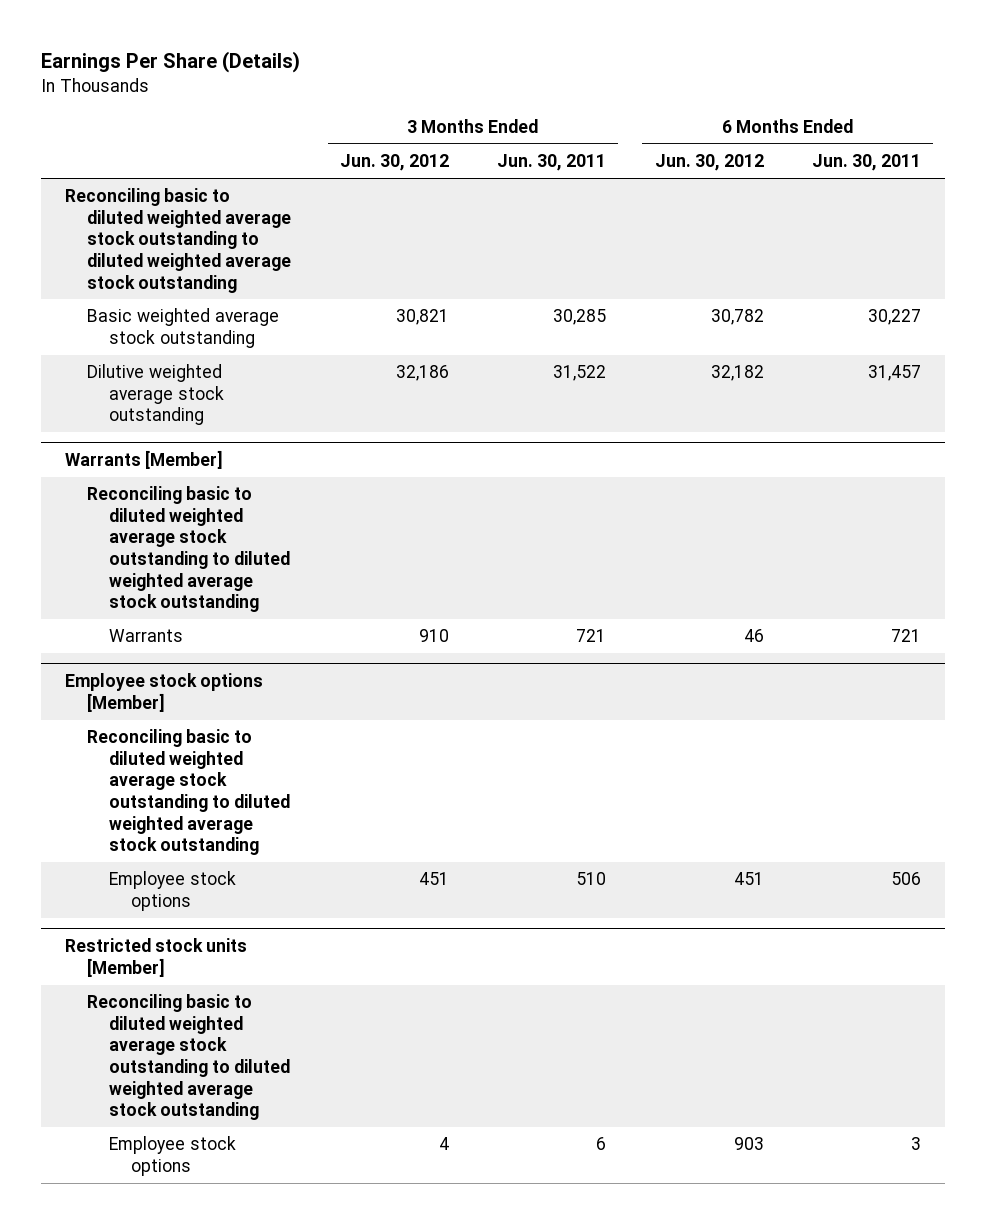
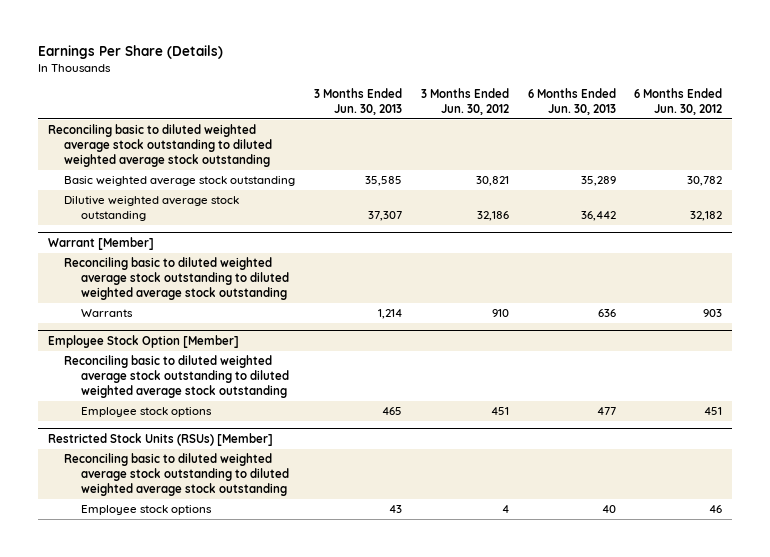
- | 3 Months Ended Jun. 30, 2012 | 3 Months Ended Jun. 30, 2011 | 6 Months Ended Jun. 30, 2012 | 6 Months Ended Jun. 30, 2011
+ | 3 Months Ended Jun. 30, 2013 | 3 Months Ended Jun. 30, 2012 | 6 Months Ended Jun. 30, 2013 | 6 Months Ended Jun. 30, 2012
- Warrants [Member]
+ Warrant [Member]
- Warrants | 910 | 721 | 46 | 721
- Employee stock options [Member]
+ Warrants | 1,214 | 910 | 636 | 903
+ Employee Stock Option [Member]
- Restricted stock units [Member]
+ Restricted Stock Units (RSUs) [Member]
- Employee stock options | 4 | 6 | 903 | 3
+ Employee stock options | 43 | 4 | 40 | 46

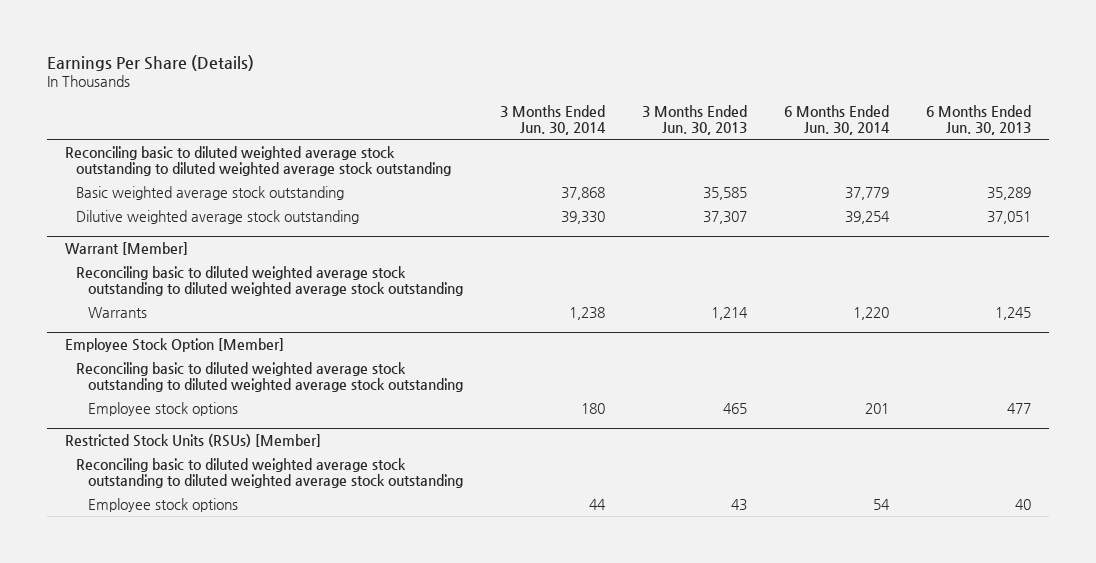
- | 3 Months Ended Jun. 30, 2013 | 3 Months Ended Jun. 30, 2012 | 6 Months Ended Jun. 30, 2013 | 6 Months Ended Jun. 30, 2012
+ | 3 Months Ended Jun. 30, 2014 | 3 Months Ended Jun. 30, 2013 | 6 Months Ended Jun. 30, 2014 | 6 Months Ended Jun. 30, 2013
- Dilutive weighted average stock outstanding | 37,307 | 32,186 | 36,442 | 32,182
+ Dilutive weighted average stock outstanding | 39,330 | 37,307 | 39,254 | 37,051
@ Warrant [Member]
- Warrants | 1,214 | 910 | 636 | 903
+ Warrants | 1,238 | 1,214 | 1,220 | 1,245

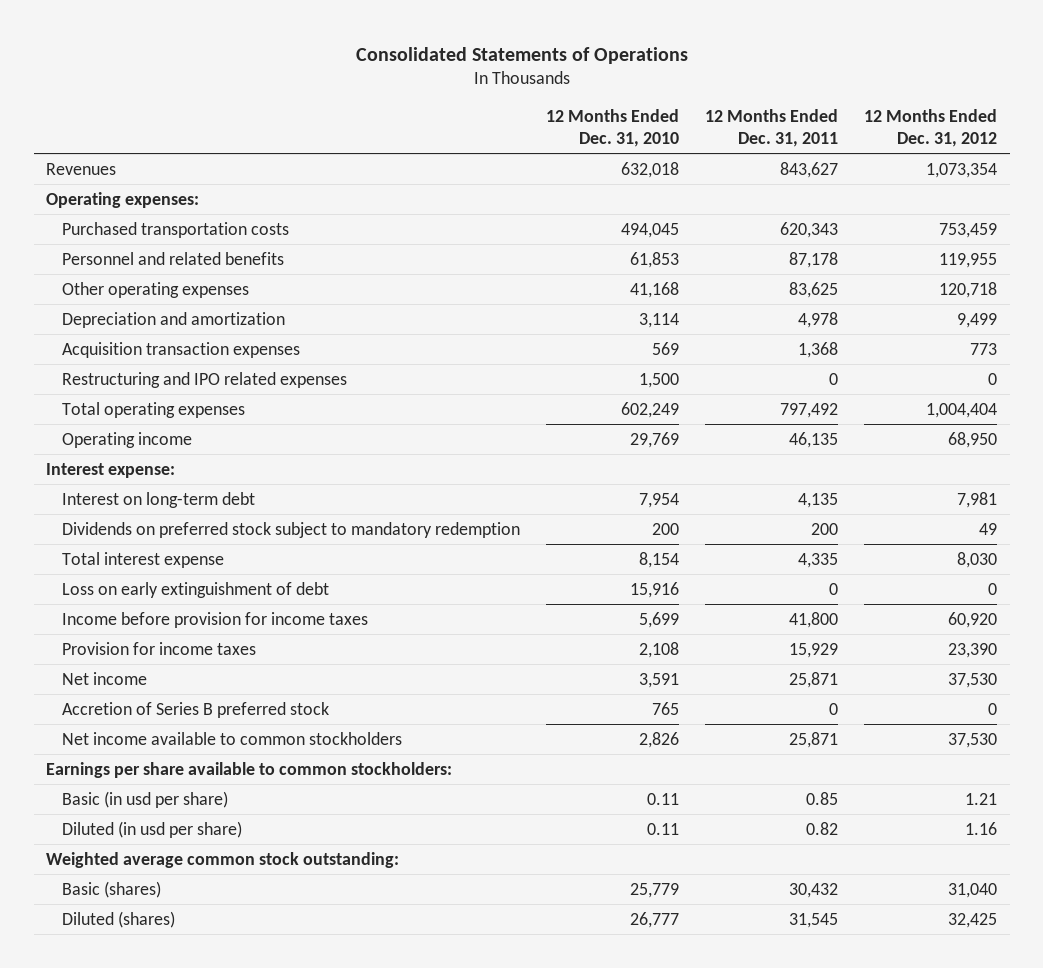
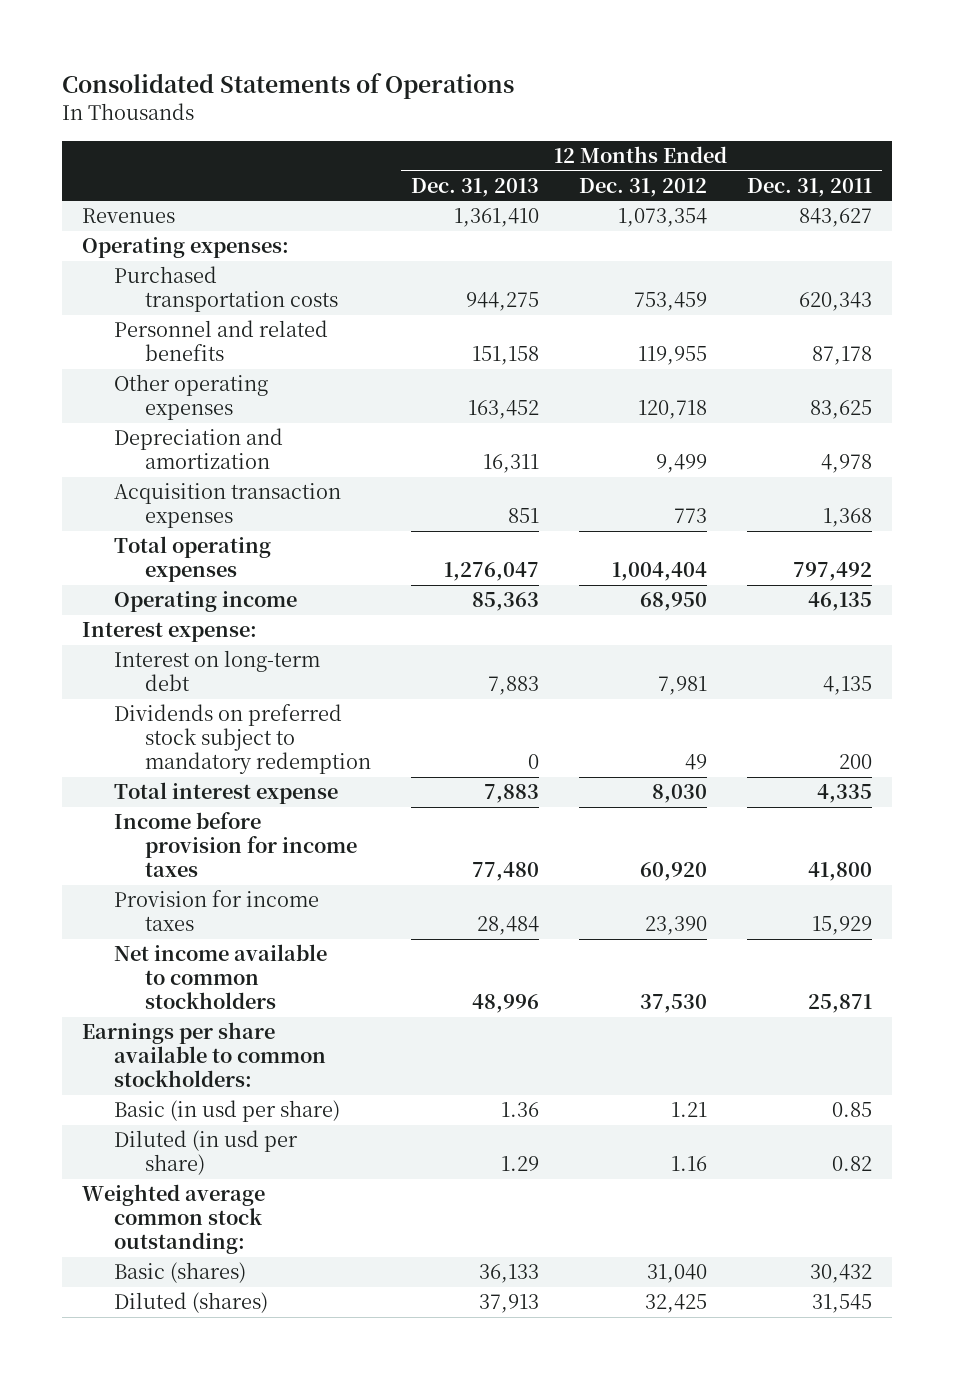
- | 12 Months Ended Dec. 31, 2010 | 12 Months Ended Dec. 31, 2011 | 12 Months Ended Dec. 31, 2012
+ | 12 Months Ended Dec. 31, 2013 | 12 Months Ended Dec. 31, 2012 | 12 Months Ended Dec. 31, 2011
- Restructuring and IPO related expenses | 1,500 | 0 | 0
- Loss on early extinguishment of debt | 15,916 | 0 | 0
- Net income | 3,591 | 25,871 | 37,530
- Accretion of Series B preferred stock | 765 | 0 | 0

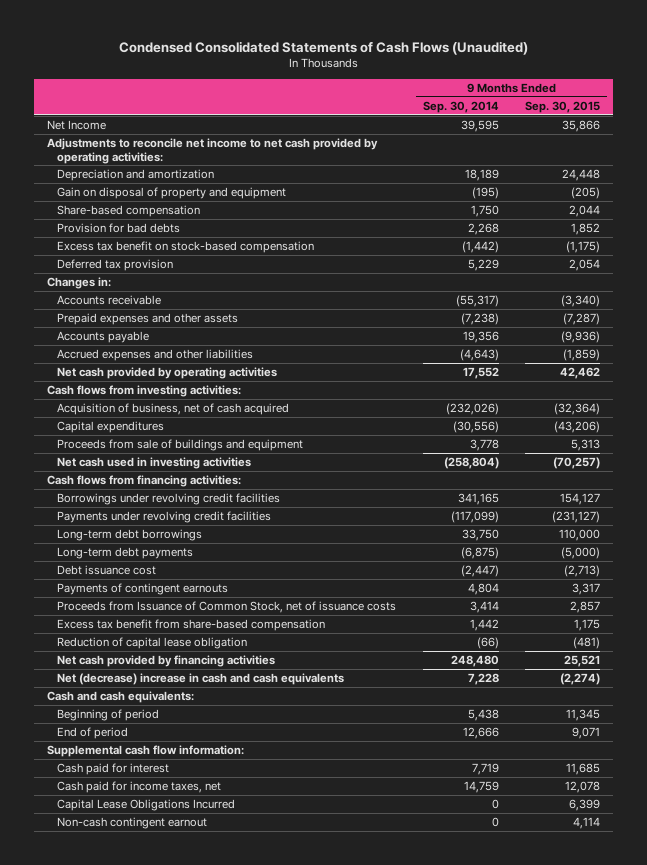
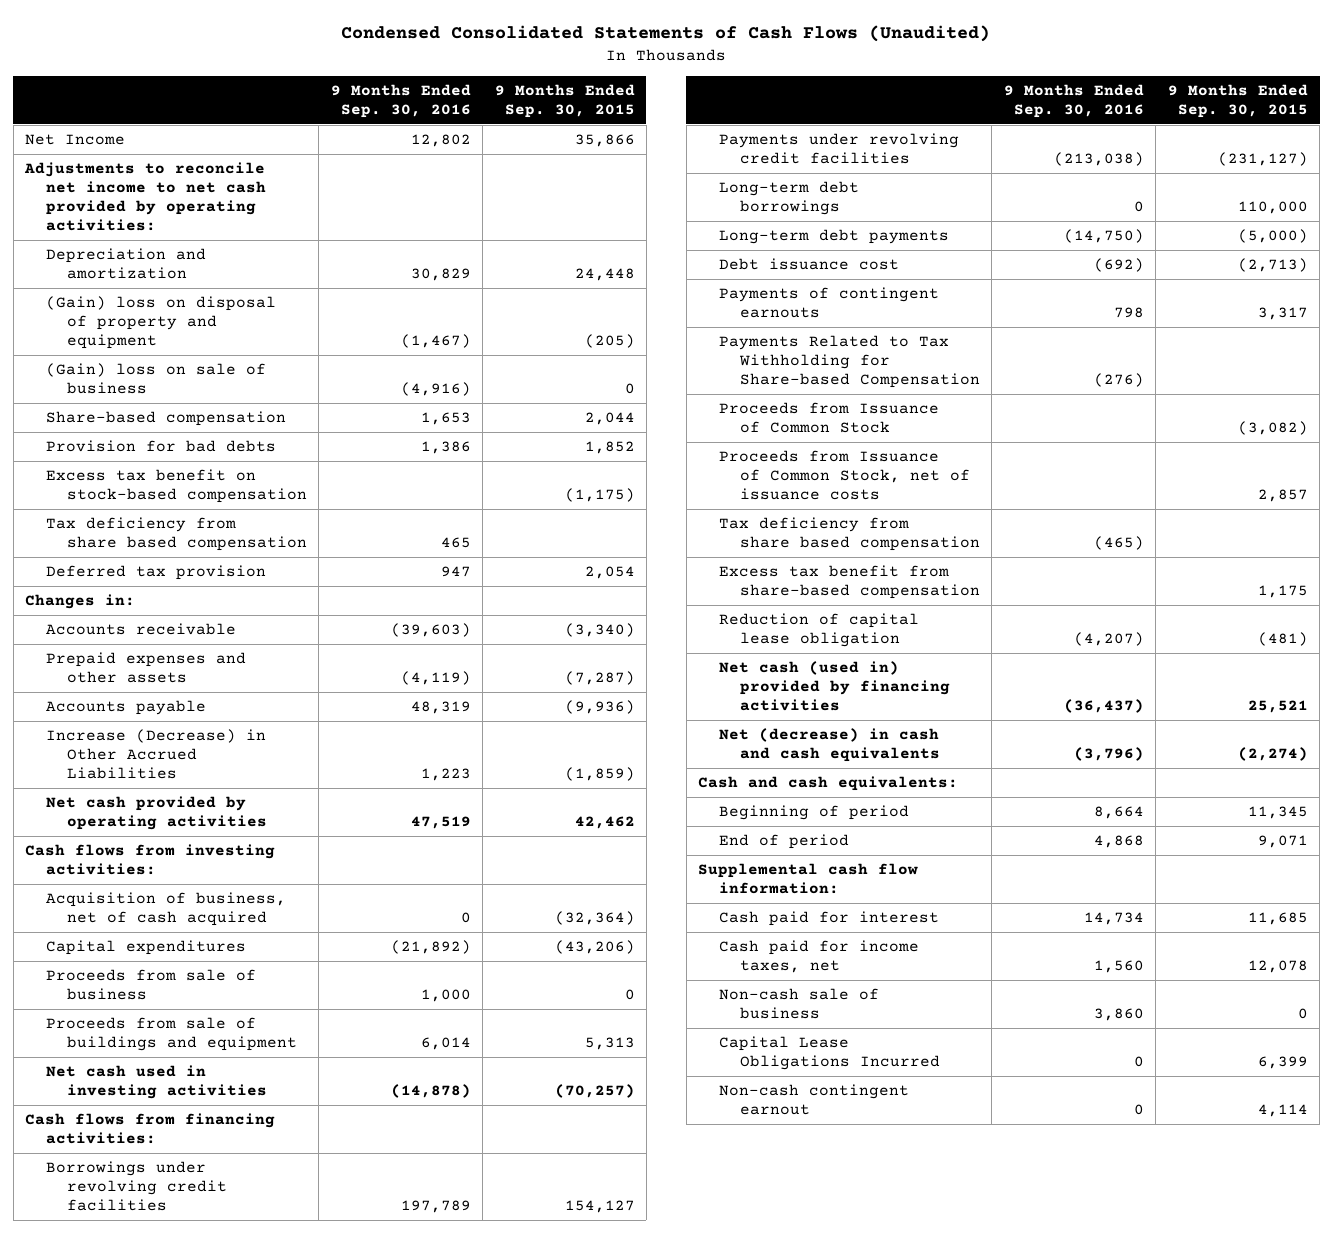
- | 9 Months Ended Sep. 30, 2014 | 9 Months Ended Sep. 30, 2015
+ | 9 Months Ended Sep. 30, 2016 | 9 Months Ended Sep. 30, 2015
- Gain on disposal of property and equipment | (195) | (205)
+ (Gain) loss on disposal of property and equipment | (1,467) | (205)
+ (Gain) loss on sale of business | (4,916) | 0
+ Tax deficiency from share based compensation | 465 |
- Accrued expenses and other liabilities | (4,643) | (1,859)
+ Increase (Decrease) in Other Accrued Liabilities | 1,223 | (1,859)
+ Proceeds from sale of business | 1,000 | 0
+ Payments Related to Tax Withholding for Share-based Compensation | (276) |
+ Proceeds from Issuance of Common Stock | | (3,082)
+ Tax deficiency from share based compensation | (465) |
- Net cash provided by financing activities | 248,480 | 25,521
- Net (decrease) increase in cash and cash equivalents | 7,228 | (2,274)
+ Net cash (used in) provided by financing activities | (36,437) | 25,521
+ Net (decrease) in cash and cash equivalents | (3,796) | (2,274)
+ Non-cash sale of business | 3,860 | 0

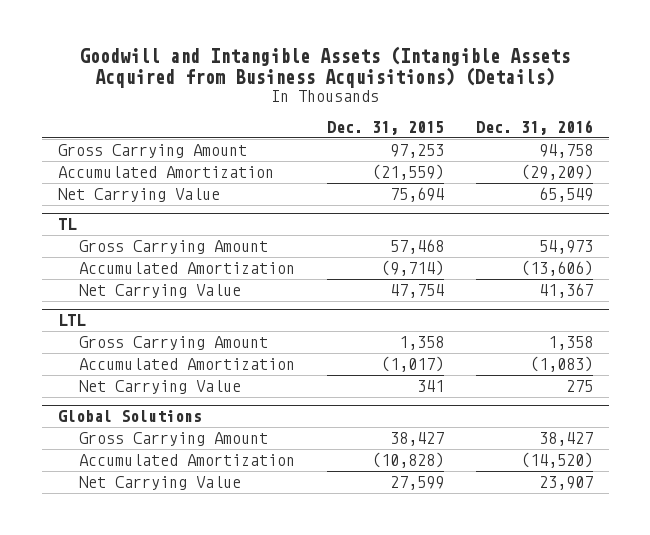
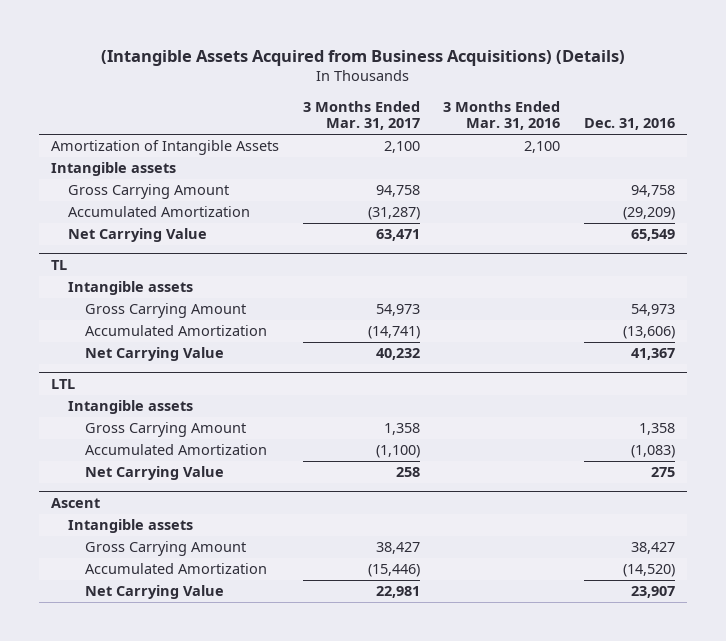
- Goodwill and Intangible Assets (Intangible Assets Acquired from Business Acquisitions) (Details)
+ (Intangible Assets Acquired from Business Acquisitions) (Details)
- | Dec. 31, 2015 | Dec. 31, 2016
+ | 3 Months Ended Mar. 31, 2017 | 3 Months Ended Mar. 31, 2016 | Dec. 31, 2016
+ Amortization of Intangible Assets | 2,100 | 2,100 |
+ Intangible assets
@ TL
+ Intangible assets
@ LTL
+ Intangible assets
- Global Solutions
+ Ascent
+ Intangible assets

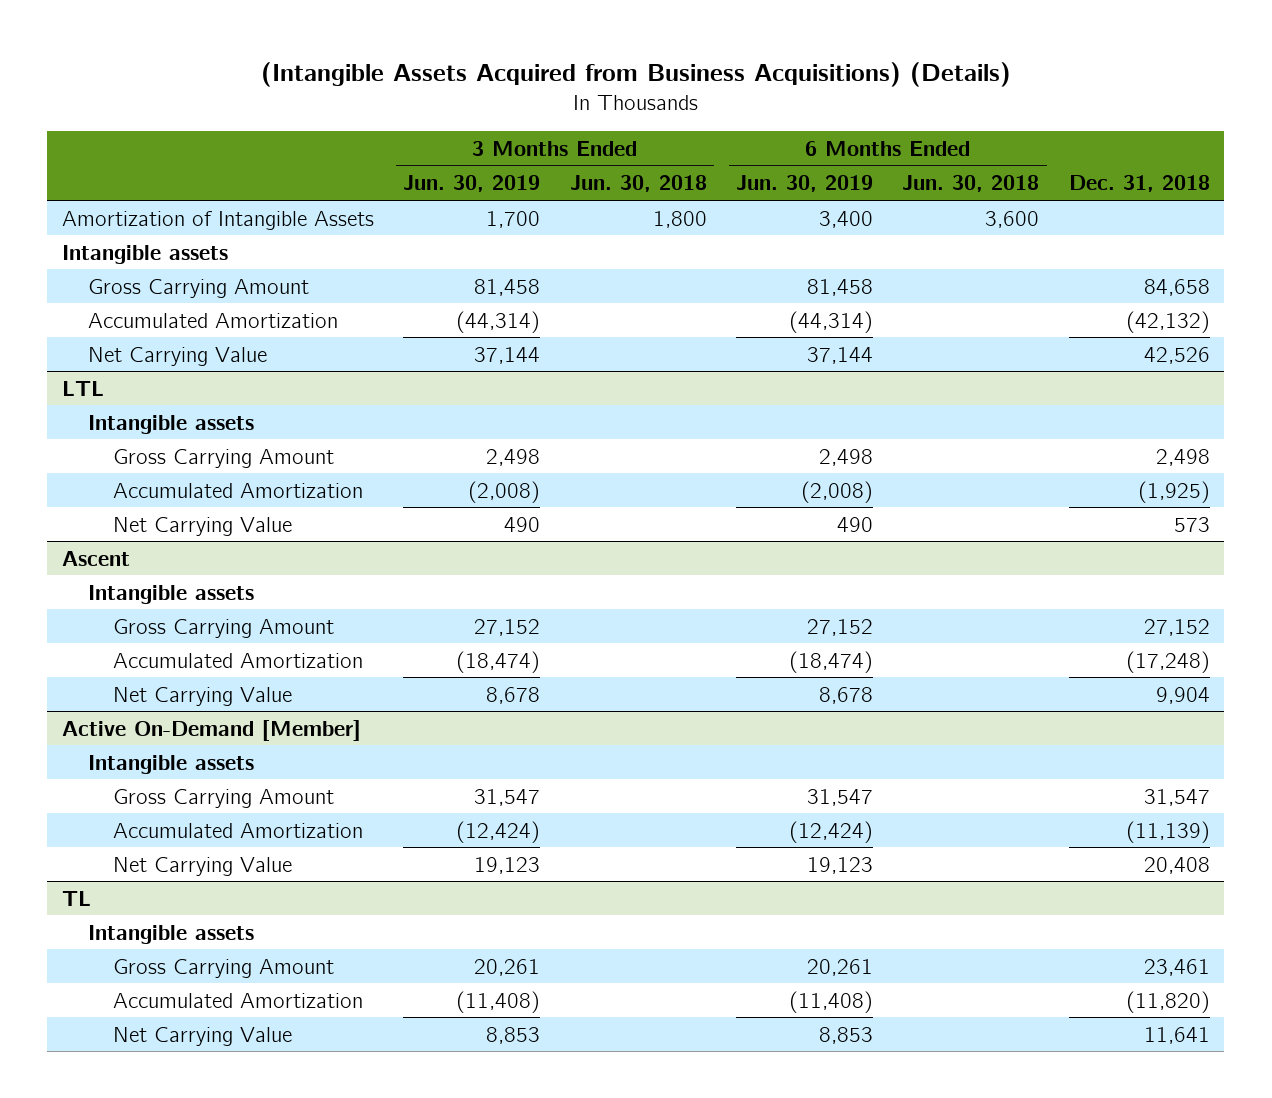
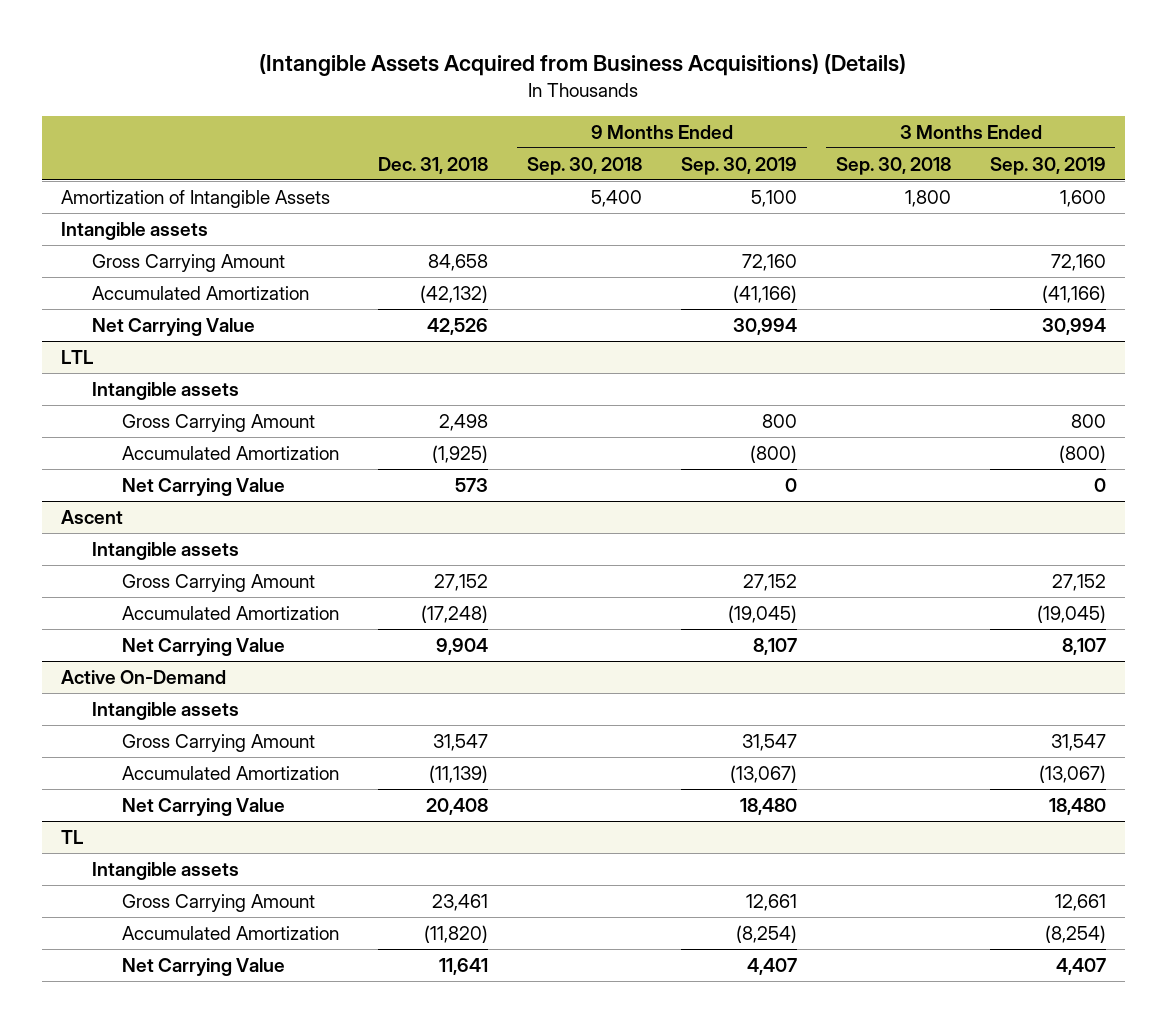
- | 3 Months Ended Jun. 30, 2019 | 3 Months Ended Jun. 30, 2018 | 6 Months Ended Jun. 30, 2019 | 6 Months Ended Jun. 30, 2018 | Dec. 31, 2018
+ | Dec. 31, 2018 | 9 Months Ended Sep. 30, 2018 | 9 Months Ended Sep. 30, 2019 | 3 Months Ended Sep. 30, 2018 | 3 Months Ended Sep. 30, 2019
- Active On-Demand [Member]
+ Active On-Demand

